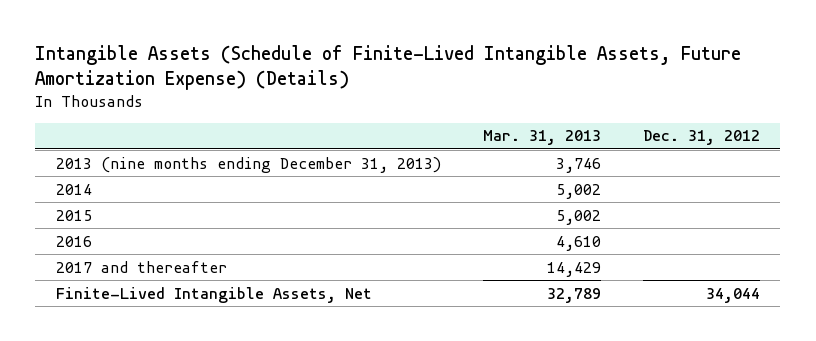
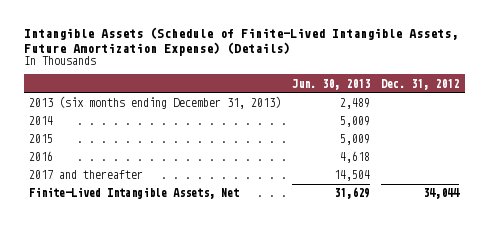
- | Mar. 31, 2013 | Dec. 31, 2012
+ | Jun. 30, 2013 | Dec. 31, 2012
- 2013 (nine months ending December 31, 2013) | 3,746 |
+ 2013 (six months ending December 31, 2013) | 2,489 |

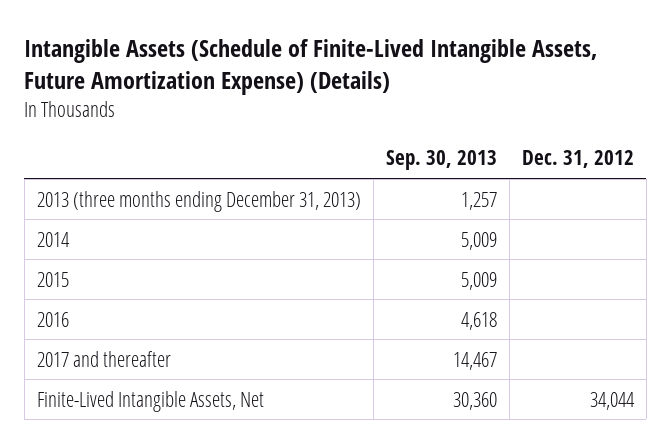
- | Jun. 30, 2013 | Dec. 31, 2012
+ | Sep. 30, 2013 | Dec. 31, 2012
- 2013 (six months ending December 31, 2013) | 2,489 |
+ 2013 (three months ending December 31, 2013) | 1,257 |

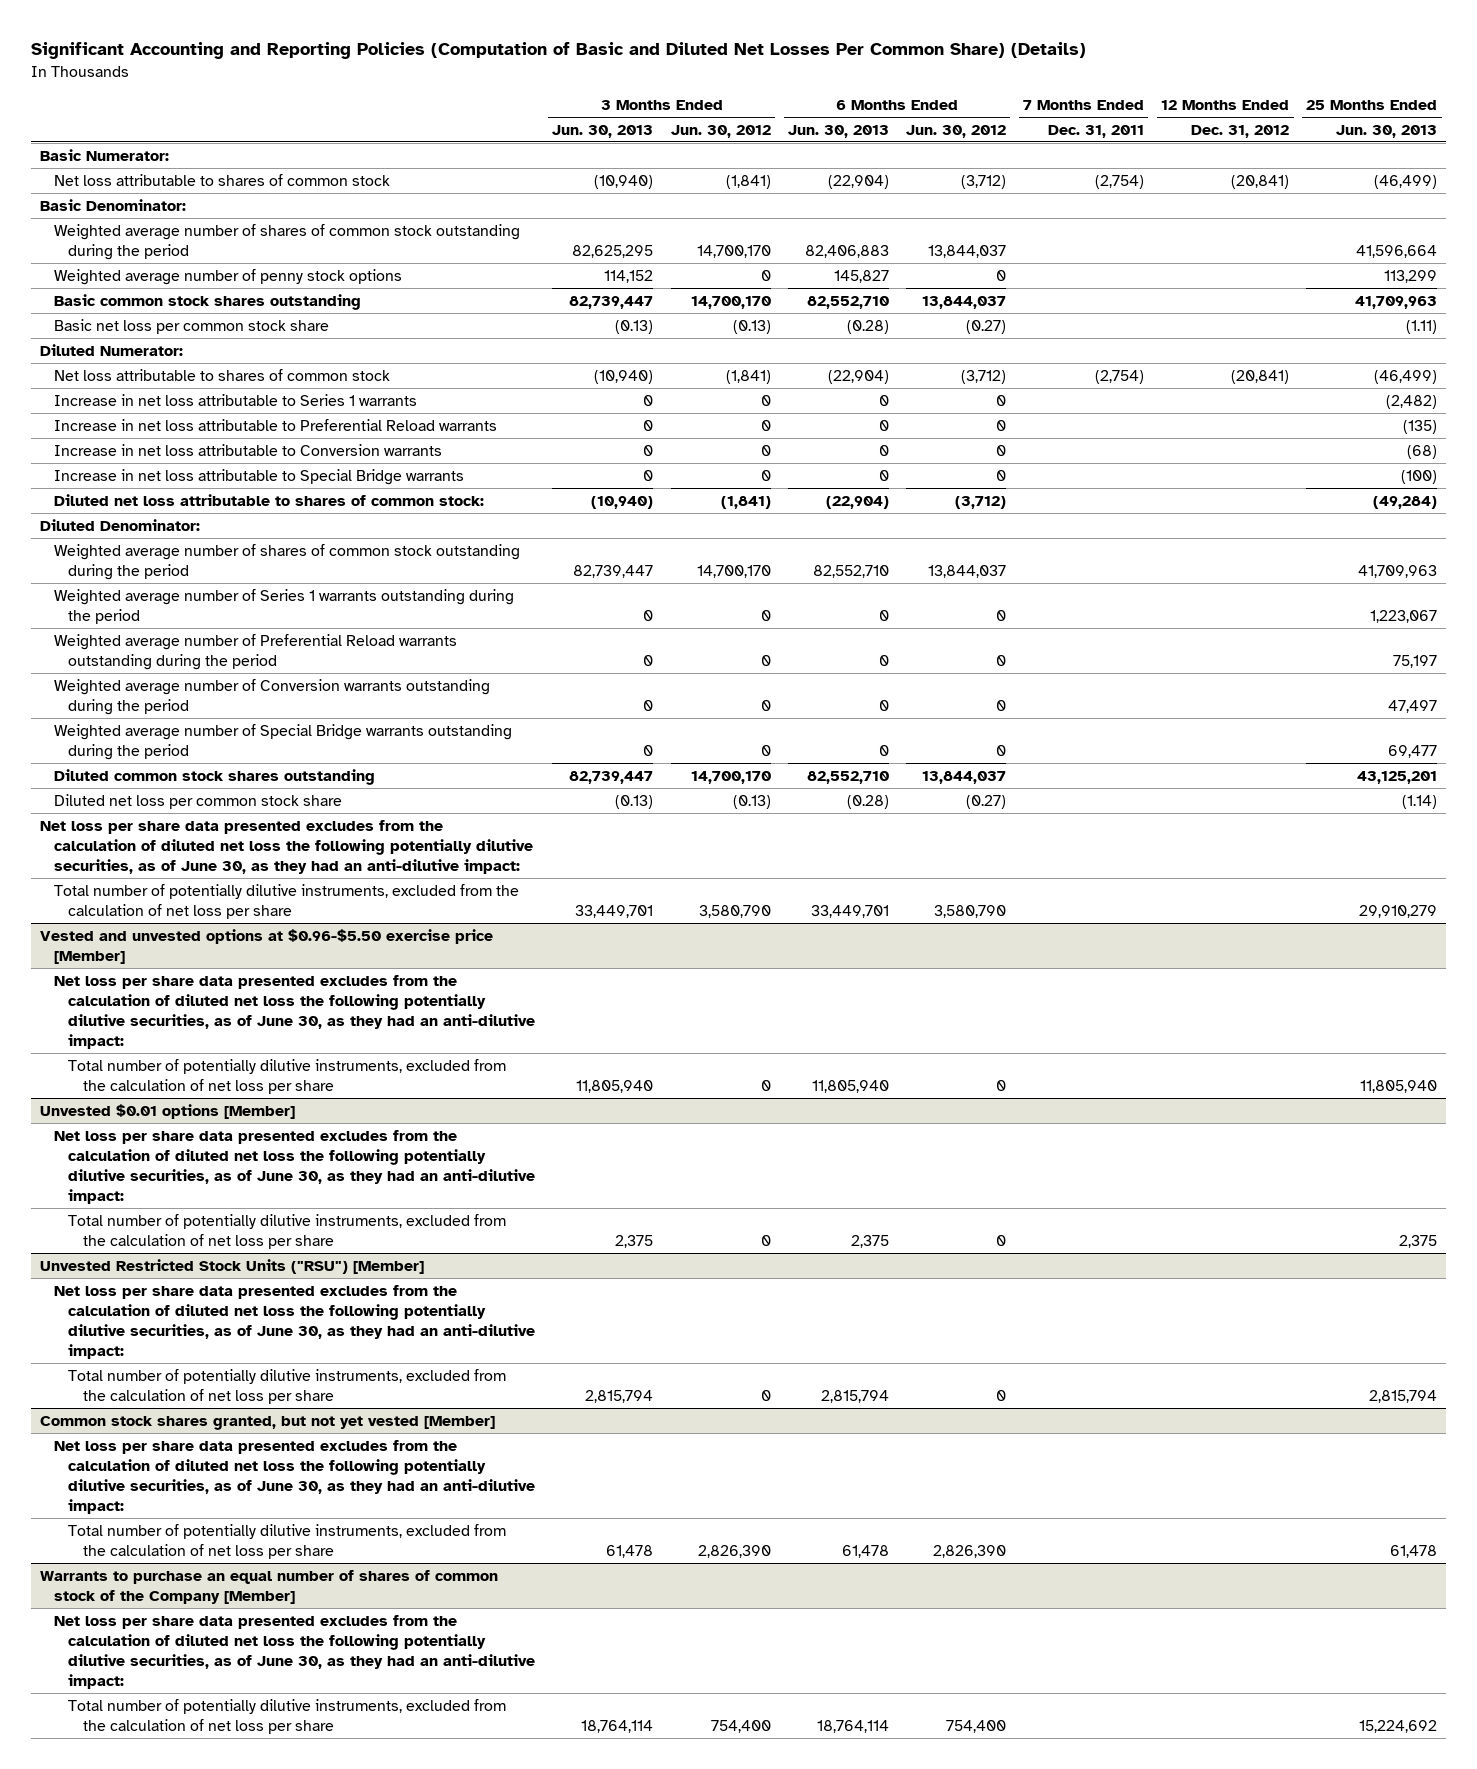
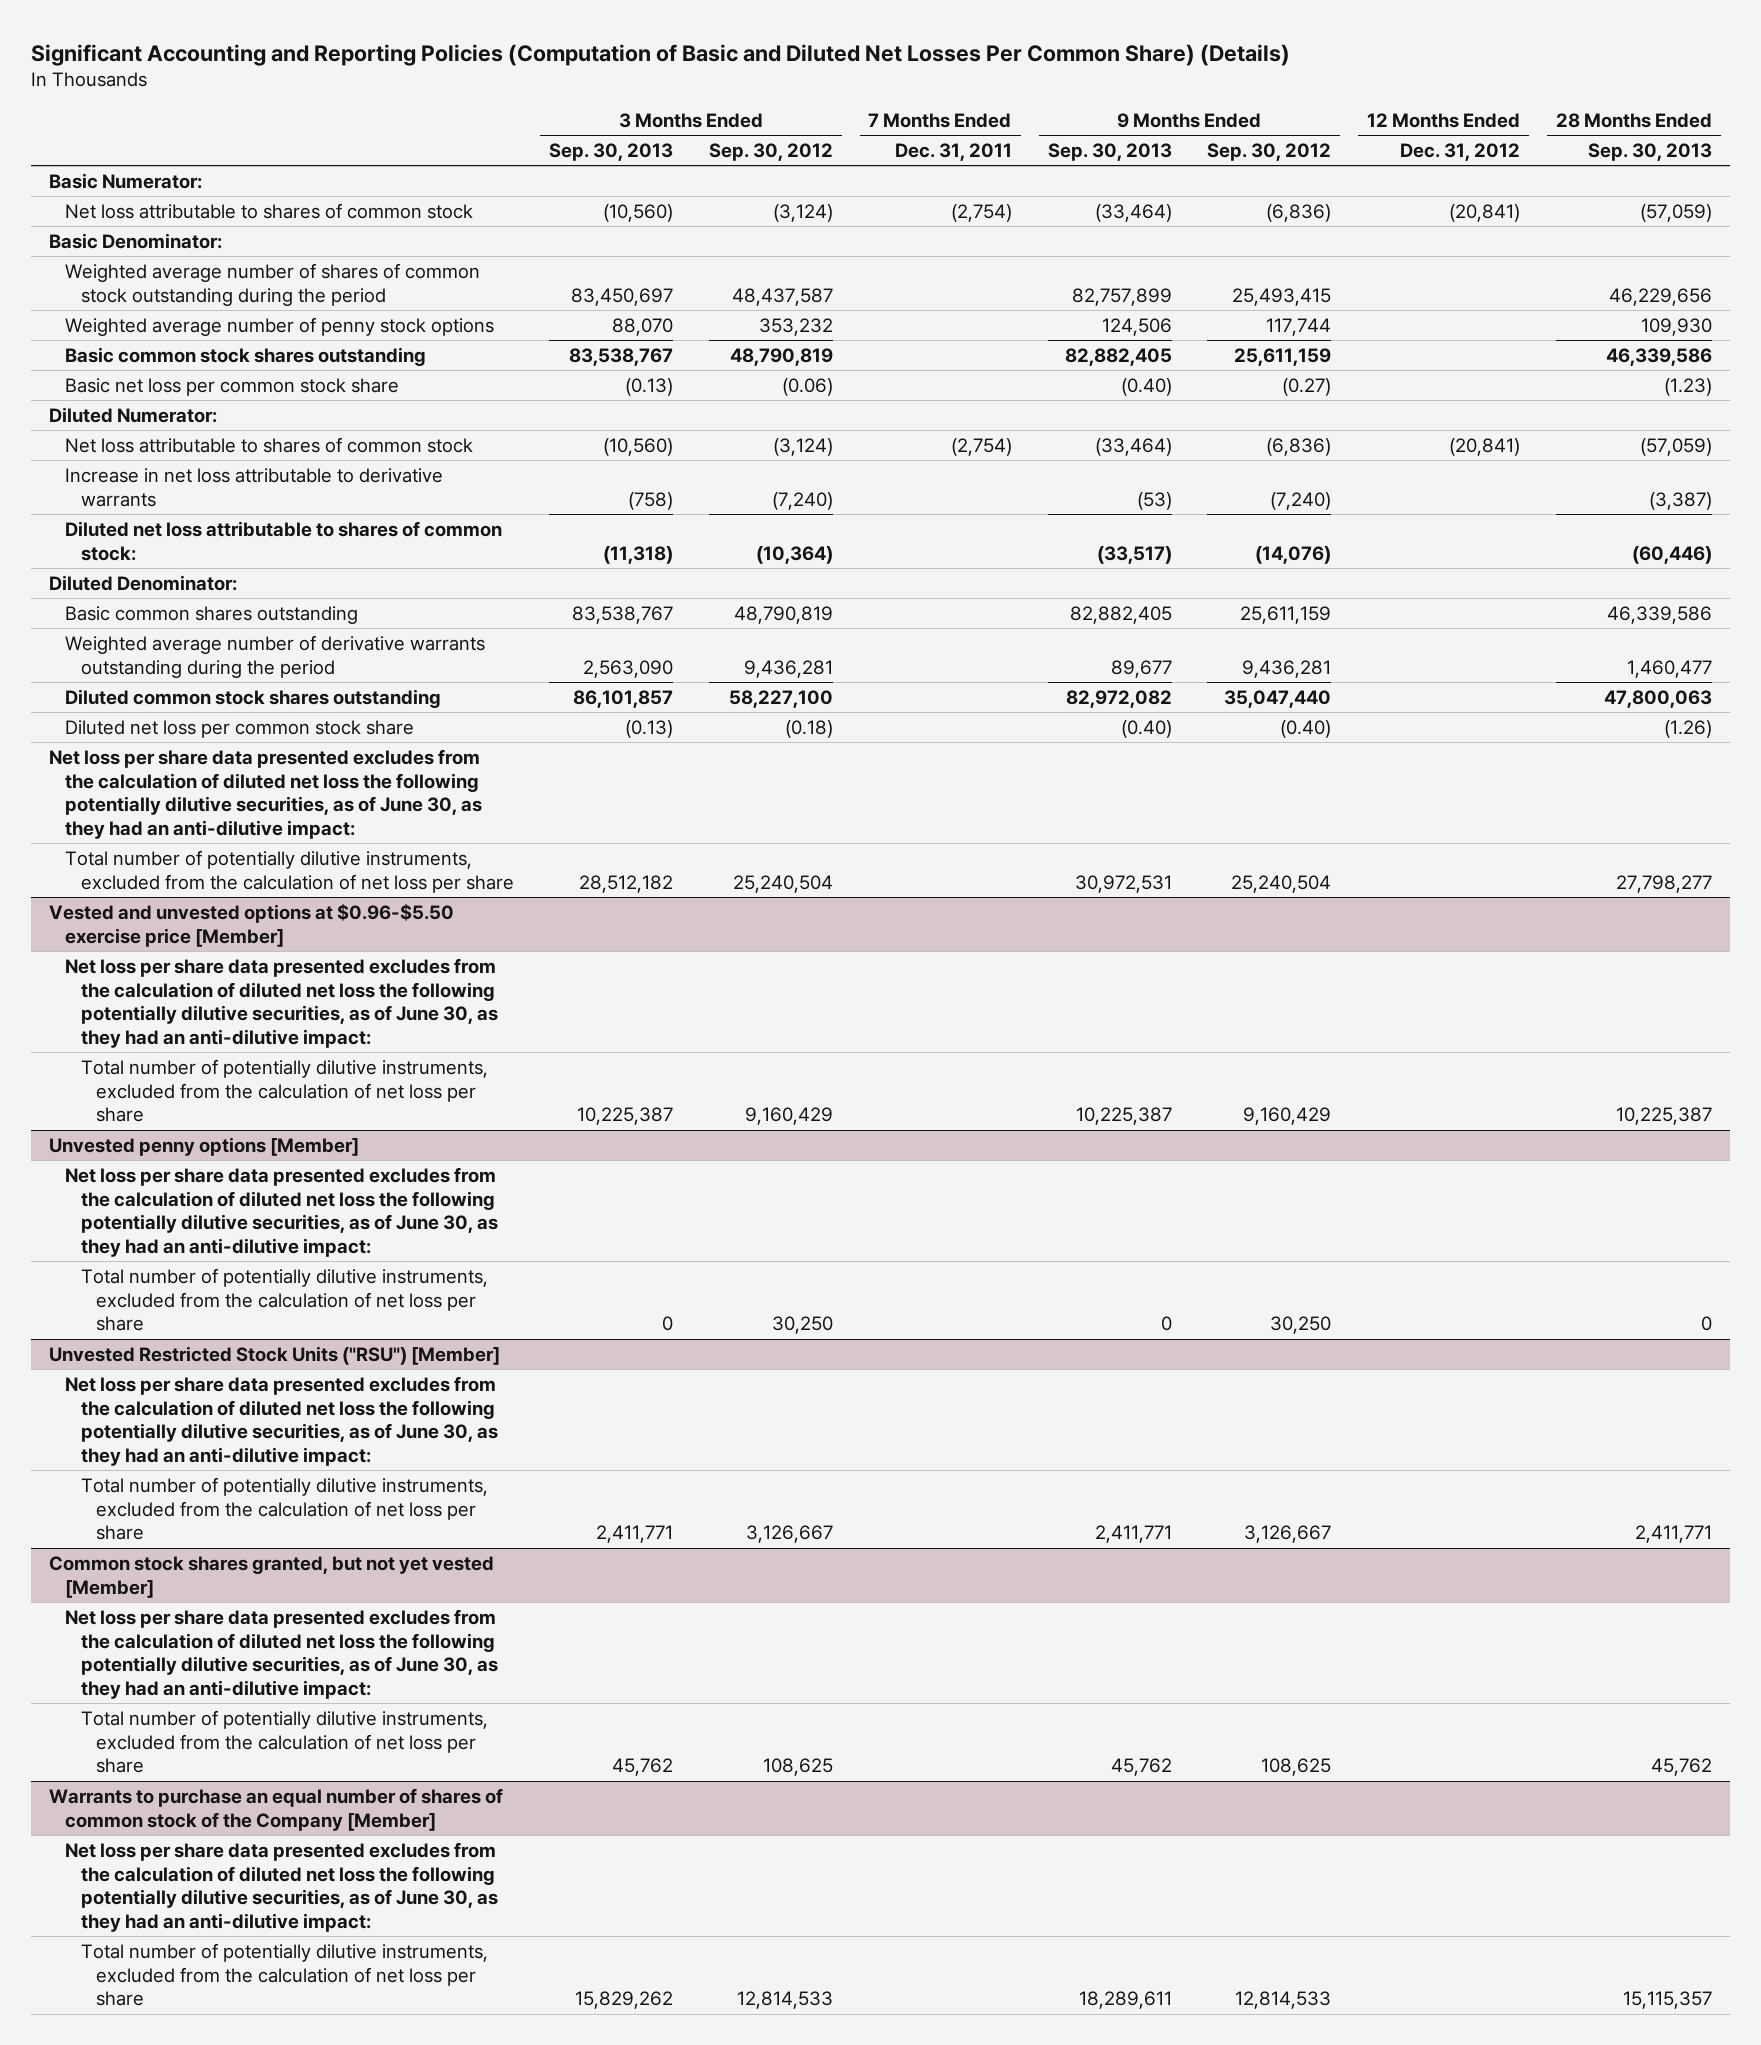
- | 3 Months Ended Jun. 30, 2013 | 3 Months Ended Jun. 30, 2012 | 6 Months Ended Jun. 30, 2013 | 6 Months Ended Jun. 30, 2012 | 7 Months Ended Dec. 31, 2011 | 12 Months Ended Dec. 31, 2012 | 25 Months Ended Jun. 30, 2013
+ | 3 Months Ended Sep. 30, 2013 | 3 Months Ended Sep. 30, 2012 | 7 Months Ended Dec. 31, 2011 | 9 Months Ended Sep. 30, 2013 | 9 Months Ended Sep. 30, 2012 | 12 Months Ended Dec. 31, 2012 | 28 Months Ended Sep. 30, 2013
- Increase in net loss attributable to Series 1 warrants | 0 | 0 | 0 | 0 | | | (2,482)
- Increase in net loss attributable to Preferential Reload warrants | 0 | 0 | 0 | 0 | | | (135)
- Increase in net loss attributable to Conversion warrants | 0 | 0 | 0 | 0 | | | (68)
- Increase in net loss attributable to Special Bridge warrants | 0 | 0 | 0 | 0 | | | (100)
+ Increase in net loss attributable to derivative warrants | (758) | (7,240) | | (53) | (7,240) | | (3,387)
- Weighted average number of shares of common stock outstanding during the period | 82,739,447 | 14,700,170 | 82,552,710 | 13,844,037 | | | 41,709,963
- Weighted average number of Series 1 warrants outstanding during the period | 0 | 0 | 0 | 0 | | | 1,223,067
- Weighted average number of Preferential Reload warrants outstanding during the period | 0 | 0 | 0 | 0 | | | 75,197
- Weighted average number of Conversion warrants outstanding during the period | 0 | 0 | 0 | 0 | | | 47,497
- Weighted average number of Special Bridge warrants outstanding during the period | 0 | 0 | 0 | 0 | | | 69,477
+ Basic common shares outstanding | 83,538,767 | 48,790,819 | | 82,882,405 | 25,611,159 | | 46,339,586
+ Weighted average number of derivative warrants outstanding during the period | 2,563,090 | 9,436,281 | | 89,677 | 9,436,281 | | 1,460,477
- Unvested $0.01 options [Member]
- Net loss per share data presented excludes from the calculation of diluted net loss the following potentially dilutive securities, as of June 30, as they had an anti-dilutive impact:
- Total number of potentially dilutive instruments, excluded from the calculation of net loss per share | 2,375 | 0 | 2,375 | 0 | | | 2,375
+ Unvested penny options [Member]
+ Net loss per share data presented excludes from the calculation of diluted net loss the following potentially dilutive securities, as of June 30, as they had an anti-dilutive impact:
+ Total number of potentially dilutive instruments, excluded from the calculation of net loss per share | 0 | 30,250 | | 0 | 30,250 | | 0

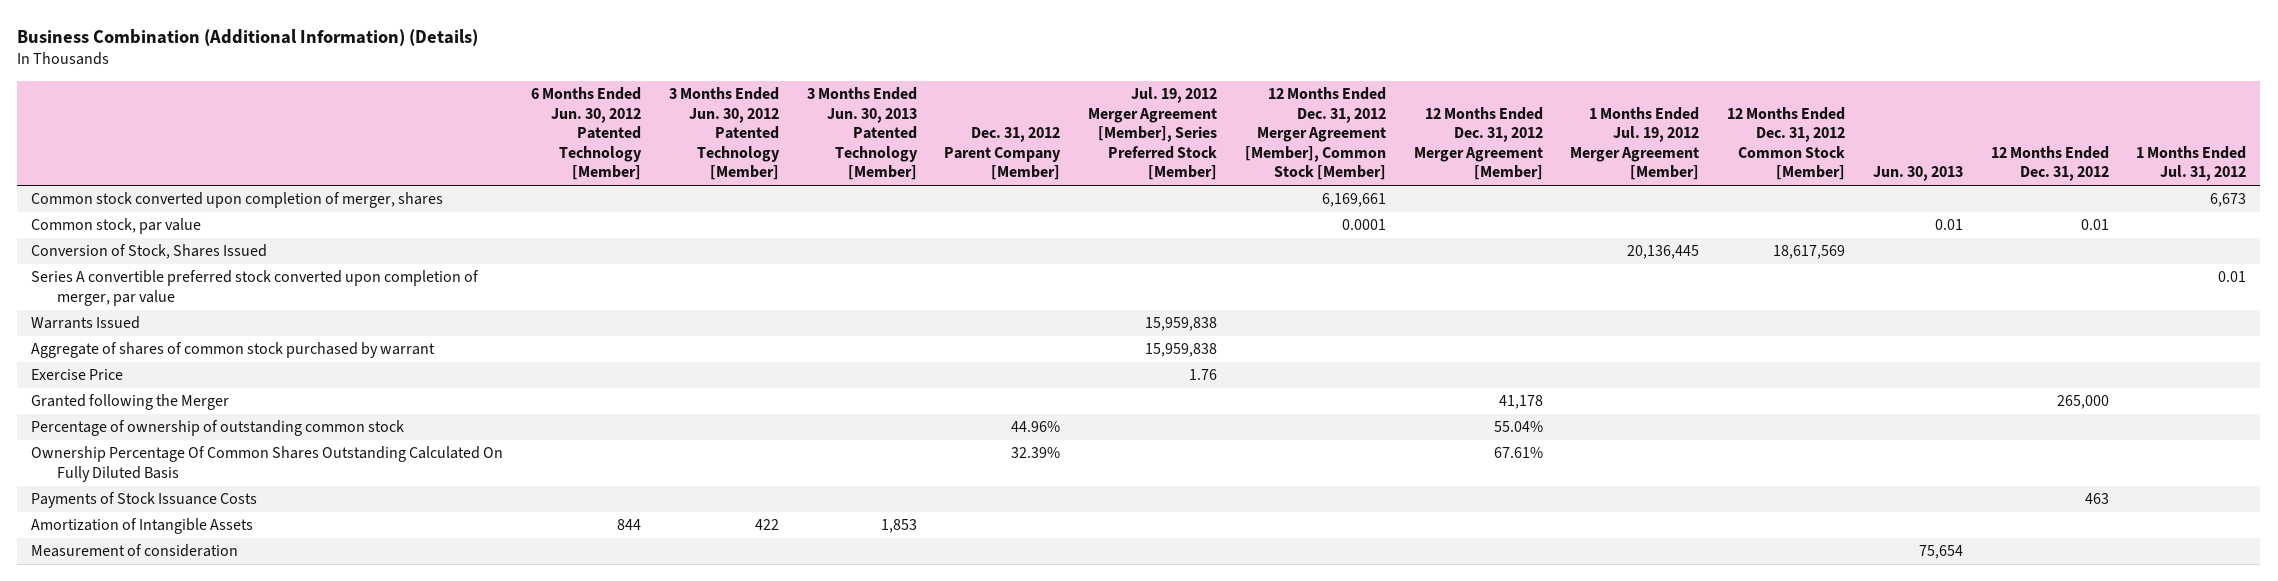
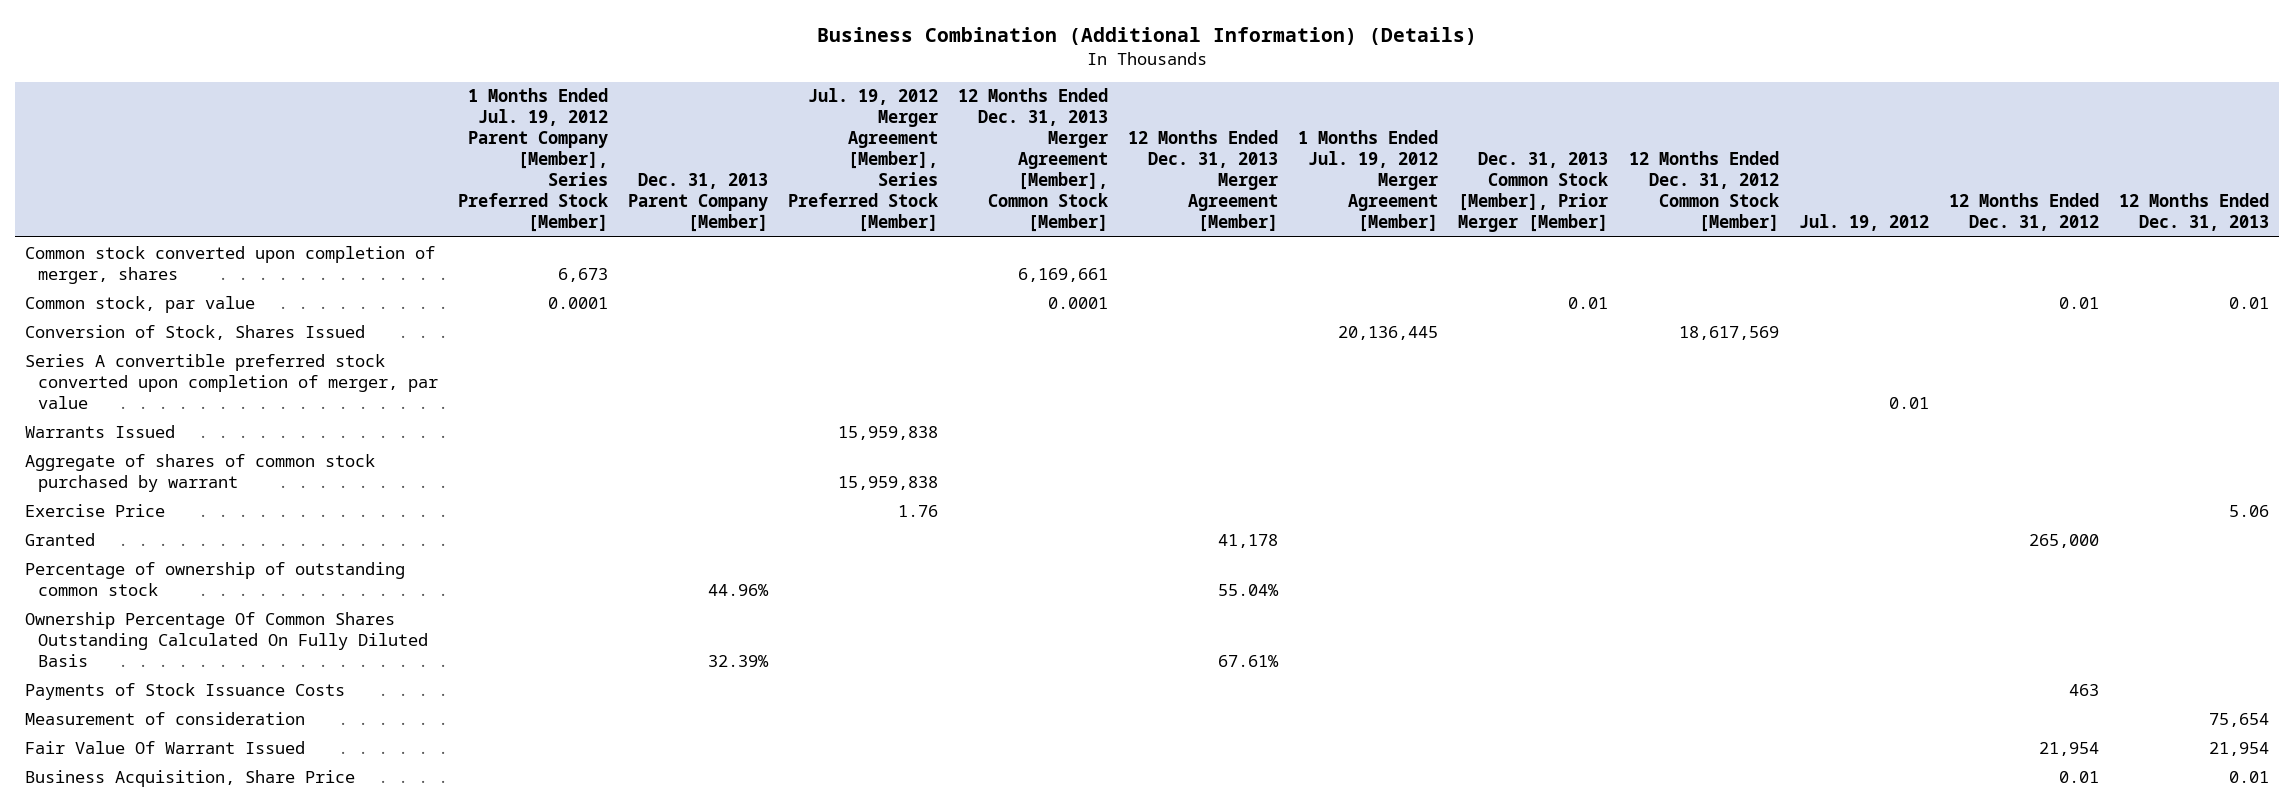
- | 6 Months Ended Jun. 30, 2012 Patented Technology [Member] | 3 Months Ended Jun. 30, 2012 Patented Technology [Member] | 3 Months Ended Jun. 30, 2013 Patented Technology [Member] | Dec. 31, 2012 Parent Company [Member] | Jul. 19, 2012 Merger Agreement [Member], Series Preferred Stock [Member] | 12 Months Ended Dec. 31, 2012 Merger Agreement [Member], Common Stock [Member] | 12 Months Ended Dec. 31, 2012 Merger Agreement [Member] | 1 Months Ended Jul. 19, 2012 Merger Agreement [Member] | 12 Months Ended Dec. 31, 2012 Common Stock [Member] | Jun. 30, 2013 | 12 Months Ended Dec. 31, 2012 | 1 Months Ended Jul. 31, 2012
+ | 1 Months Ended Jul. 19, 2012 Parent Company [Member], Series Preferred Stock [Member] | Dec. 31, 2013 Parent Company [Member] | Jul. 19, 2012 Merger Agreement [Member], Series Preferred Stock [Member] | 12 Months Ended Dec. 31, 2013 Merger Agreement [Member], Common Stock [Member] | 12 Months Ended Dec. 31, 2013 Merger Agreement [Member] | 1 Months Ended Jul. 19, 2012 Merger Agreement [Member] | Dec. 31, 2013 Common Stock [Member], Prior Merger [Member] | 12 Months Ended Dec. 31, 2012 Common Stock [Member] | Jul. 19, 2012 | 12 Months Ended Dec. 31, 2012 | 12 Months Ended Dec. 31, 2013
- Granted following the Merger | | | | | | | 41,178 | | | | 265,000 |
+ Granted | | | | | 41,178 | | | | | 265,000 |
- Amortization of Intangible Assets | 844 | 422 | 1,853 | | | | | | | | |
+ Fair Value Of Warrant Issued | | | | | | | | | | 21,954 | 21,954
+ Business Acquisition, Share Price | | | | | | | | | | 0.01 | 0.01

